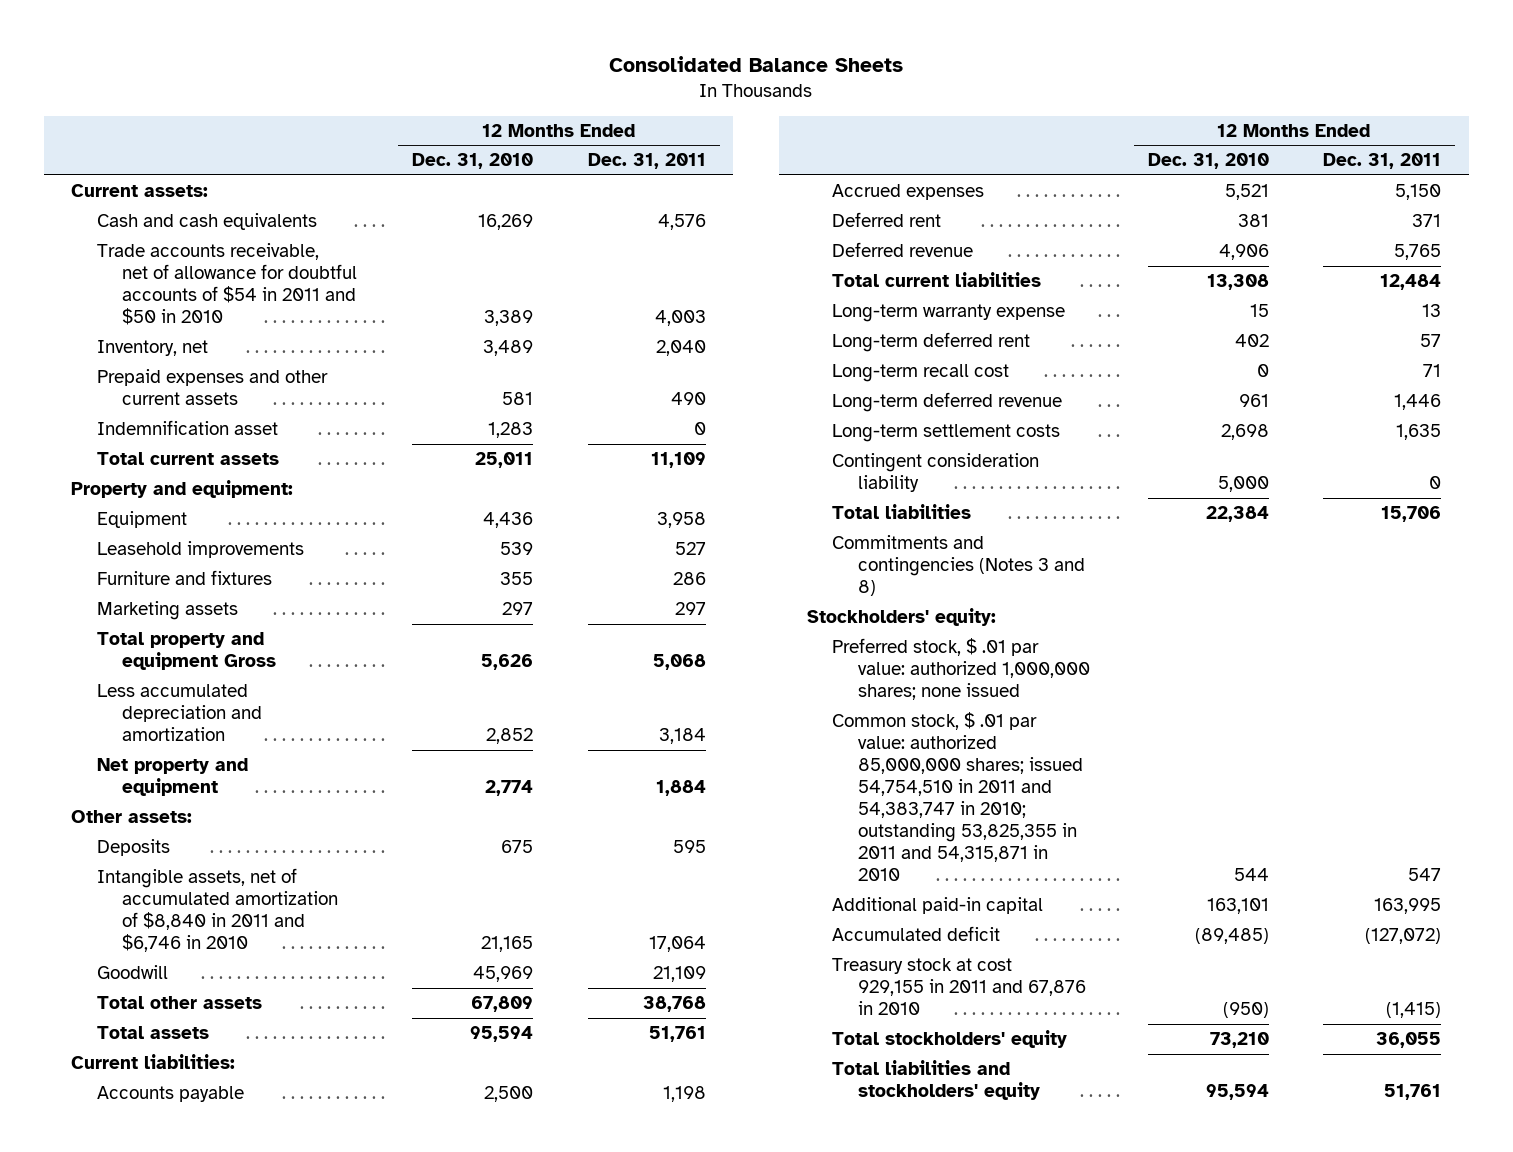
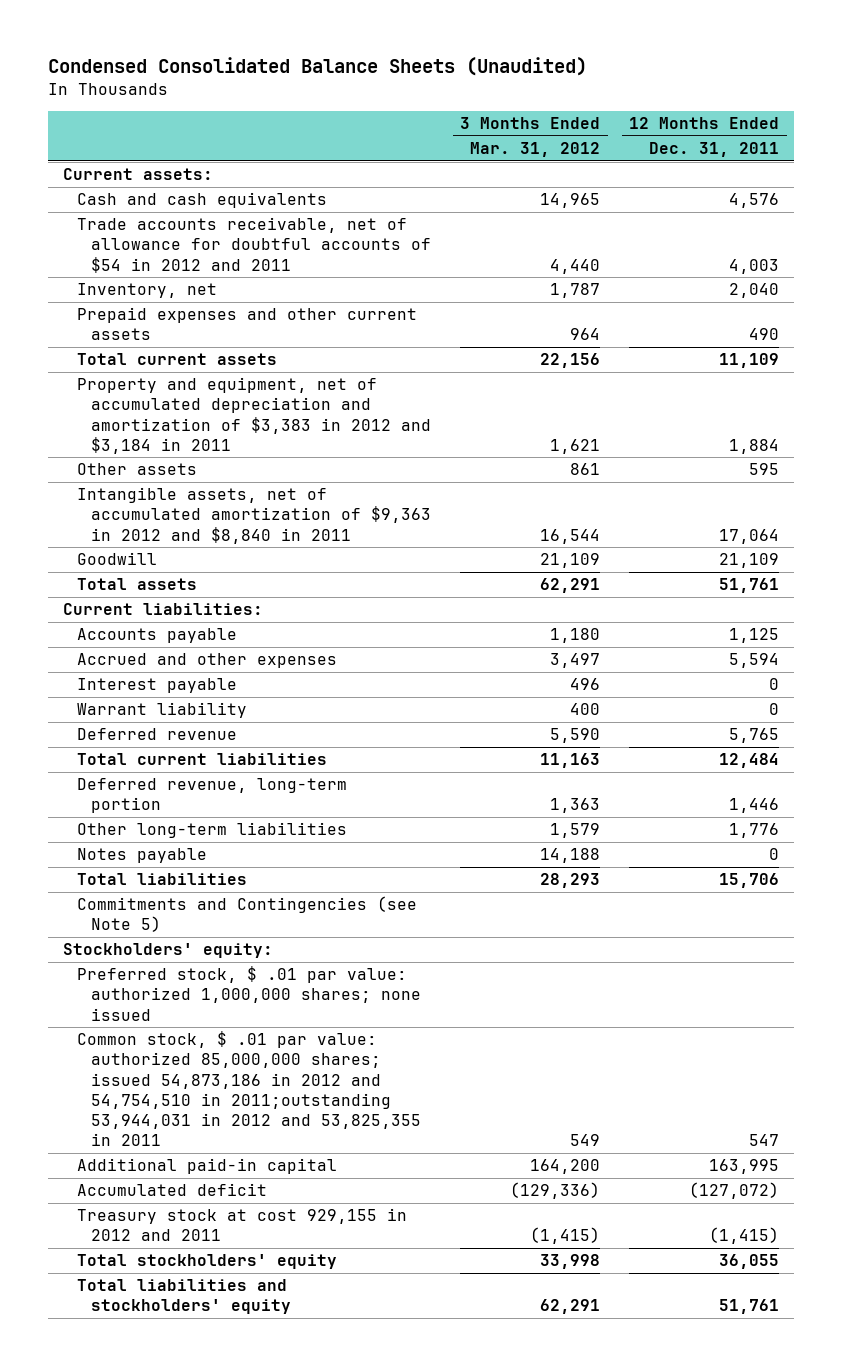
- Consolidated Balance Sheets
+ Condensed Consolidated Balance Sheets (Unaudited)
- | 12 Months Ended Dec. 31, 2010 | 12 Months Ended Dec. 31, 2011
+ | 3 Months Ended Mar. 31, 2012 | 12 Months Ended Dec. 31, 2011
- Trade accounts receivable, net of allowance for doubtful accounts of $54 in 2011 and $50 in 2010 | 3,389 | 4,003
+ Trade accounts receivable, net of allowance for doubtful accounts of $54 in 2012 and 2011 | 4,440 | 4,003
- Indemnification asset | 1,283 | 0
- Property and equipment:
- Equipment | 4,436 | 3,958
- Leasehold improvements | 539 | 527
- Furniture and fixtures | 355 | 286
- Marketing assets | 297 | 297
- Total property and equipment Gross | 5,626 | 5,068
- Less accumulated depreciation and amortization | 2,852 | 3,184
- Net property and equipment | 2,774 | 1,884
- Other assets:
- Deposits | 675 | 595
- Intangible assets, net of accumulated amortization of $8,840 in 2011 and $6,746 in 2010 | 21,165 | 17,064
+ Property and equipment, net of accumulated depreciation and amortization of $3,383 in 2012 and $3,184 in 2011 | 1,621 | 1,884
+ Other assets | 861 | 595
+ Intangible assets, net of accumulated amortization of $9,363 in 2012 and $8,840 in 2011 | 16,544 | 17,064
- Total other assets | 67,809 | 38,768
- Accounts payable | 2,500 | 1,198
- Accrued expenses | 5,521 | 5,150
- Deferred rent | 381 | 371
+ Accounts payable | 1,180 | 1,125
+ Accrued and other expenses | 3,497 | 5,594
+ Interest payable | 496 | 0
+ Warrant liability | 400 | 0
- Long-term warranty expense | 15 | 13
- Long-term deferred rent | 402 | 57
- Long-term recall cost | 0 | 71
- Long-term deferred revenue | 961 | 1,446
- Long-term settlement costs | 2,698 | 1,635
- Contingent consideration liability | 5,000 | 0
+ Deferred revenue, long-term portion | 1,363 | 1,446
+ Other long-term liabilities | 1,579 | 1,776
+ Notes payable | 14,188 | 0
- Commitments and contingencies (Notes 3 and 8)
+ Commitments and Contingencies (see Note 5)
- Common stock, $ .01 par value: authorized 85,000,000 shares; issued 54,754,510 in 2011 and 54,383,747 in 2010; outstanding 53,825,355 in 2011 and 54,315,871 in 2010 | 544 | 547
+ Common stock, $ .01 par value: authorized 85,000,000 shares; issued 54,873,186 in 2012 and 54,754,510 in 2011;outstanding 53,944,031 in 2012 and 53,825,355 in 2011 | 549 | 547
- Treasury stock at cost 929,155 in 2011 and 67,876 in 2010 | (950) | (1,415)
+ Treasury stock at cost 929,155 in 2012 and 2011 | (1,415) | (1,415)

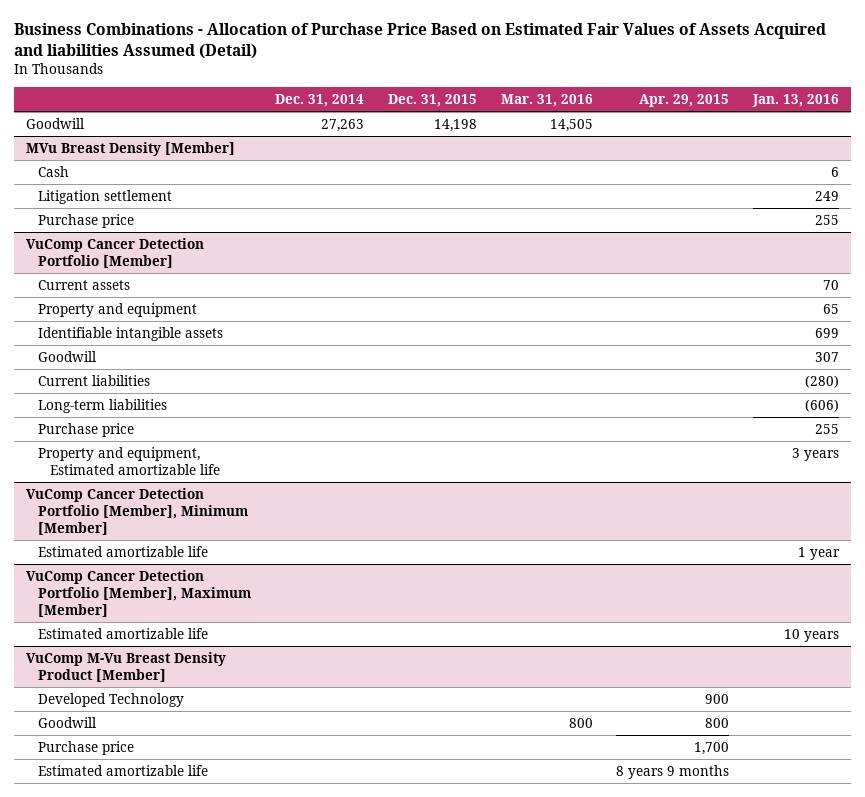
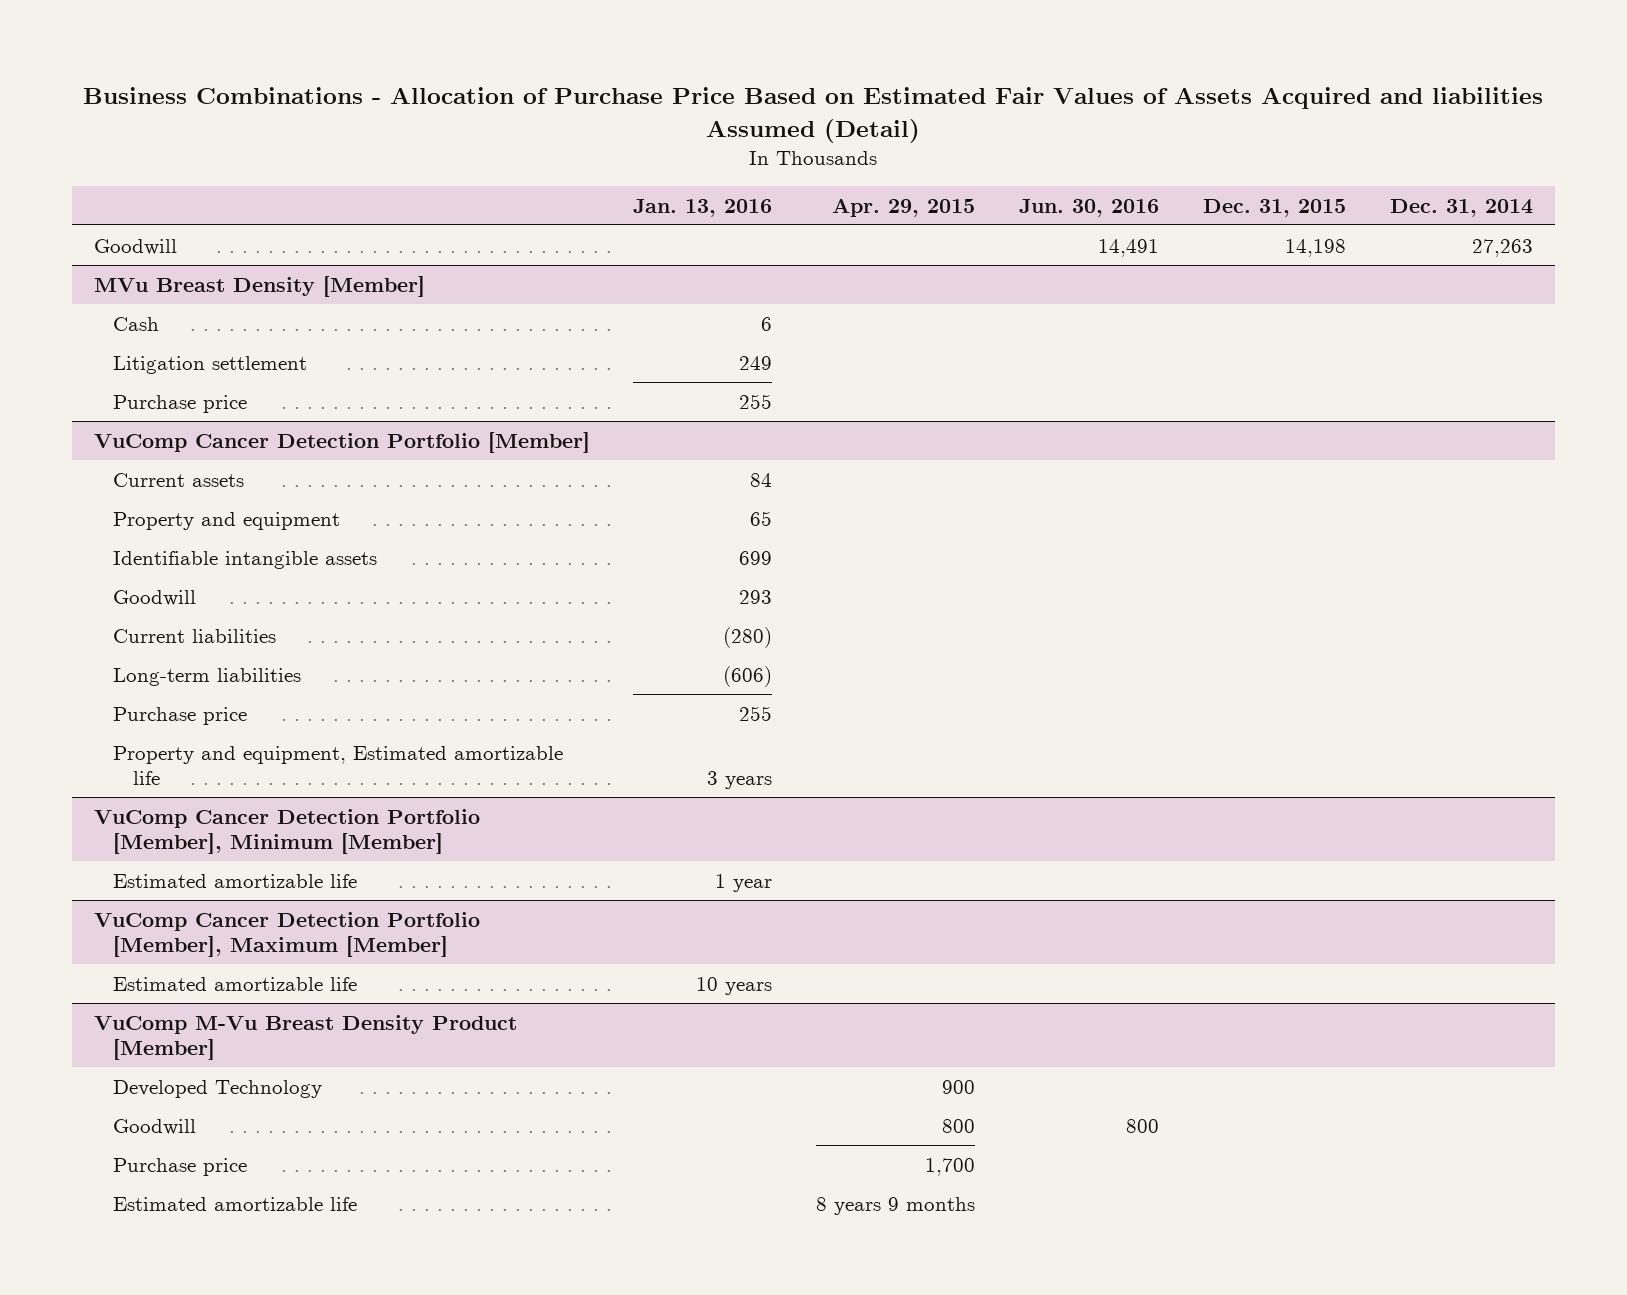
- | Dec. 31, 2014 | Dec. 31, 2015 | Mar. 31, 2016 | Apr. 29, 2015 | Jan. 13, 2016
+ | Jan. 13, 2016 | Apr. 29, 2015 | Jun. 30, 2016 | Dec. 31, 2015 | Dec. 31, 2014
@ VuComp Cancer Detection Portfolio [Member]
- Current assets | | | | | 70
+ Current assets | 84 | | | |
- Goodwill | | | | | 307
+ Goodwill | 293 | | | |

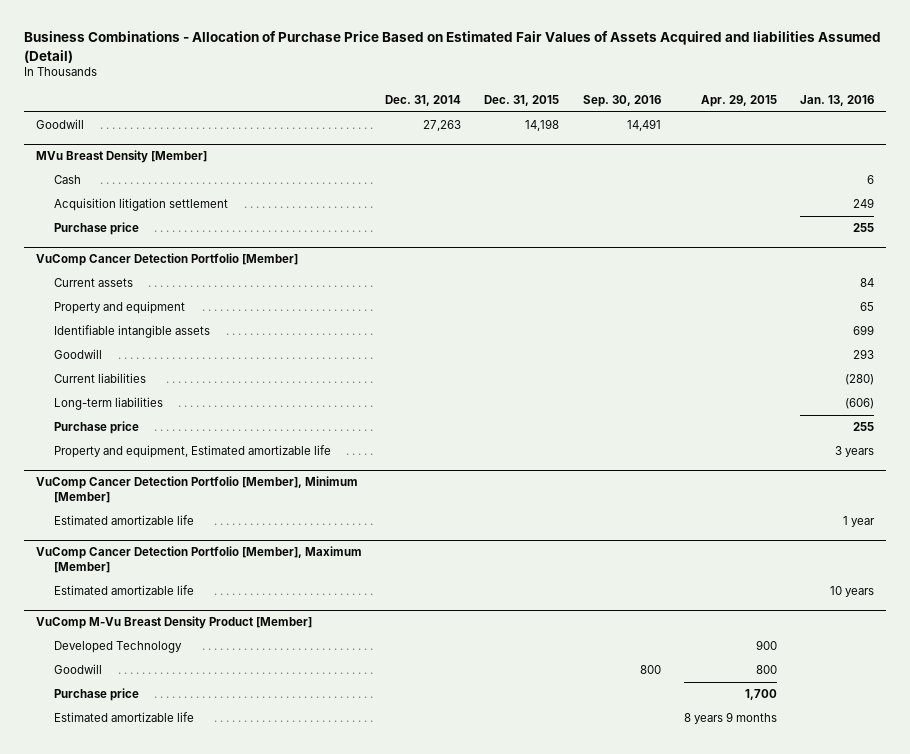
- | Jan. 13, 2016 | Apr. 29, 2015 | Jun. 30, 2016 | Dec. 31, 2015 | Dec. 31, 2014
+ | Dec. 31, 2014 | Dec. 31, 2015 | Sep. 30, 2016 | Apr. 29, 2015 | Jan. 13, 2016
@ MVu Breast Density [Member]
- Litigation settlement | 249 | | | |
+ Acquisition litigation settlement | | | | | 249

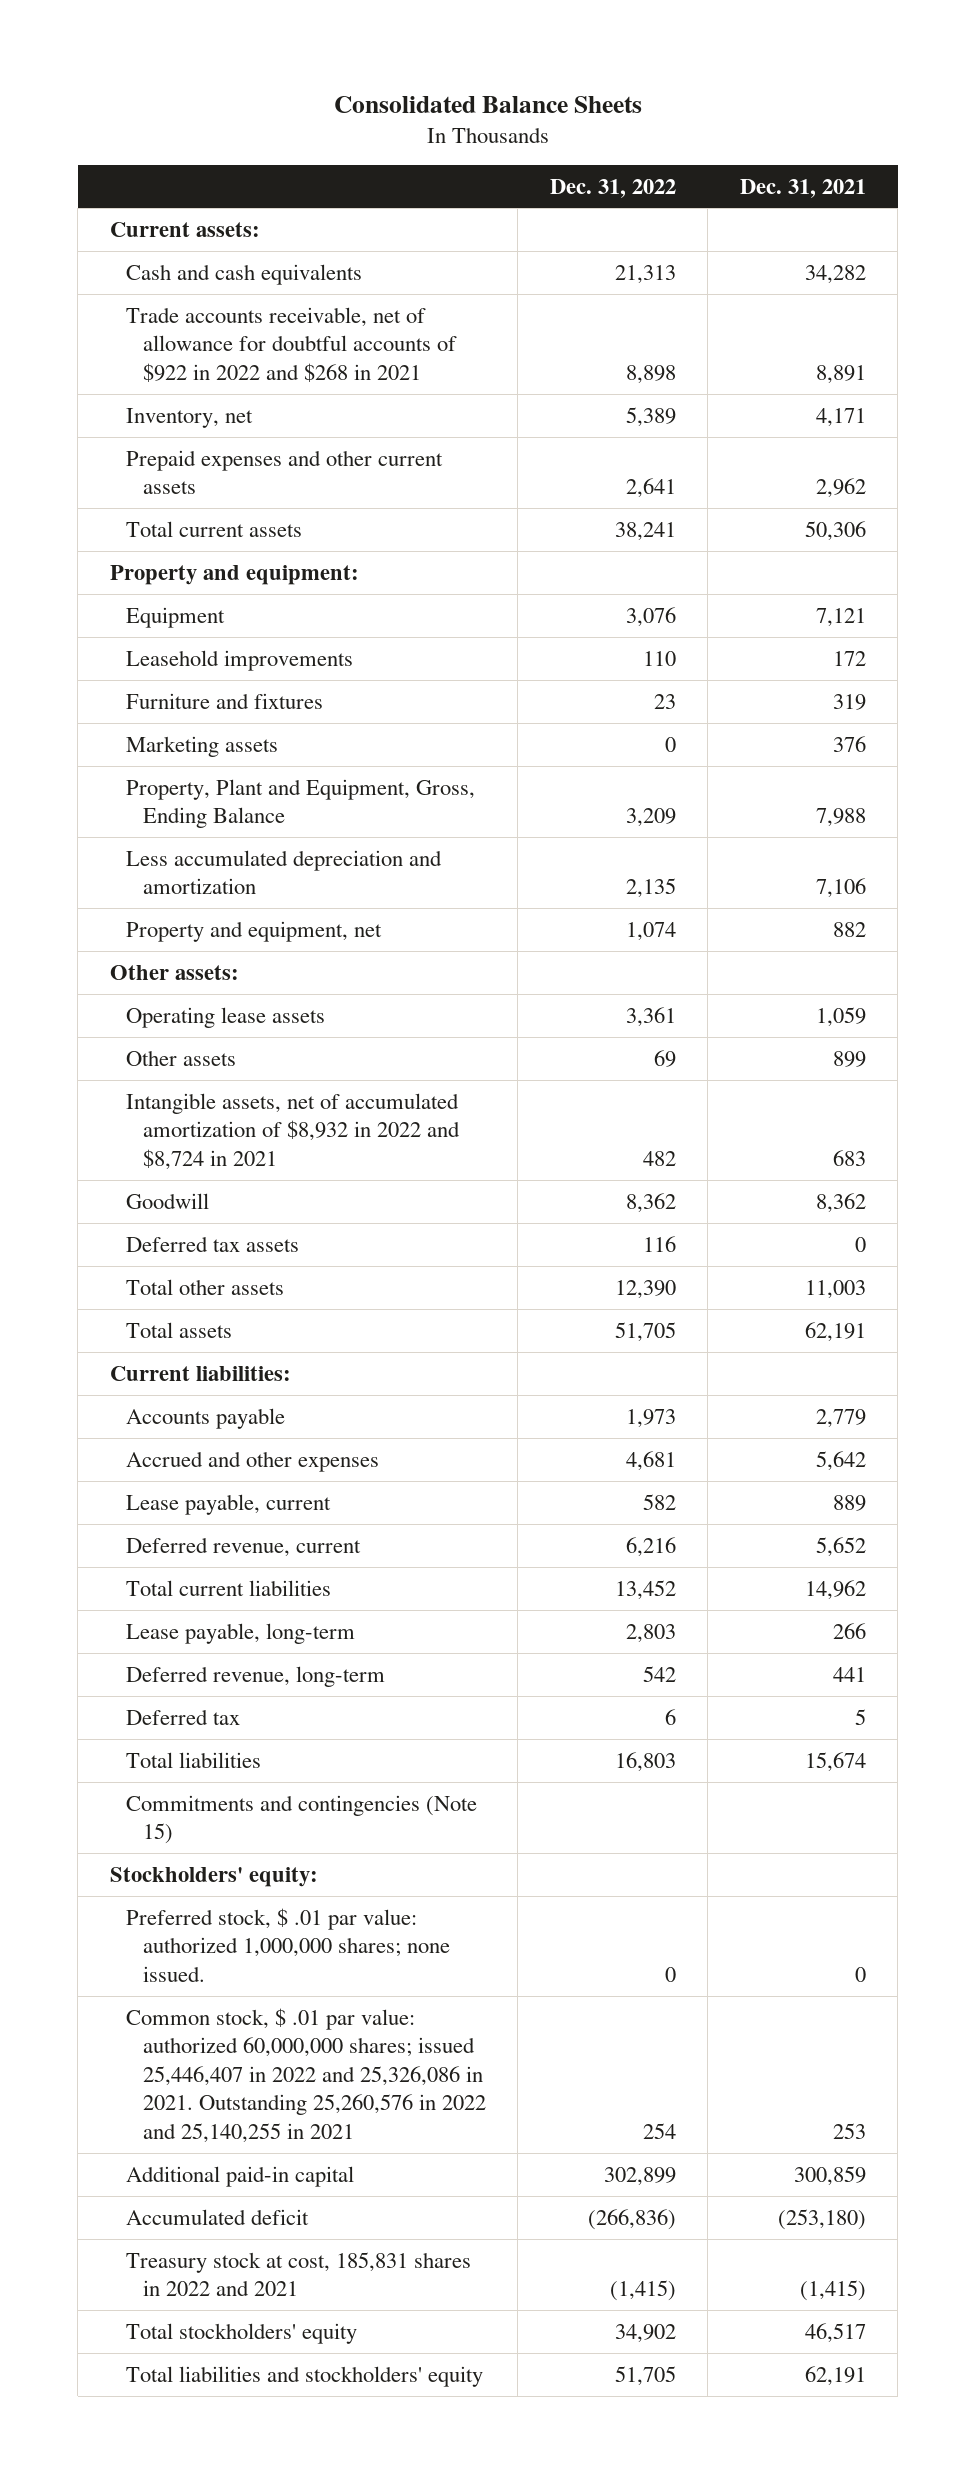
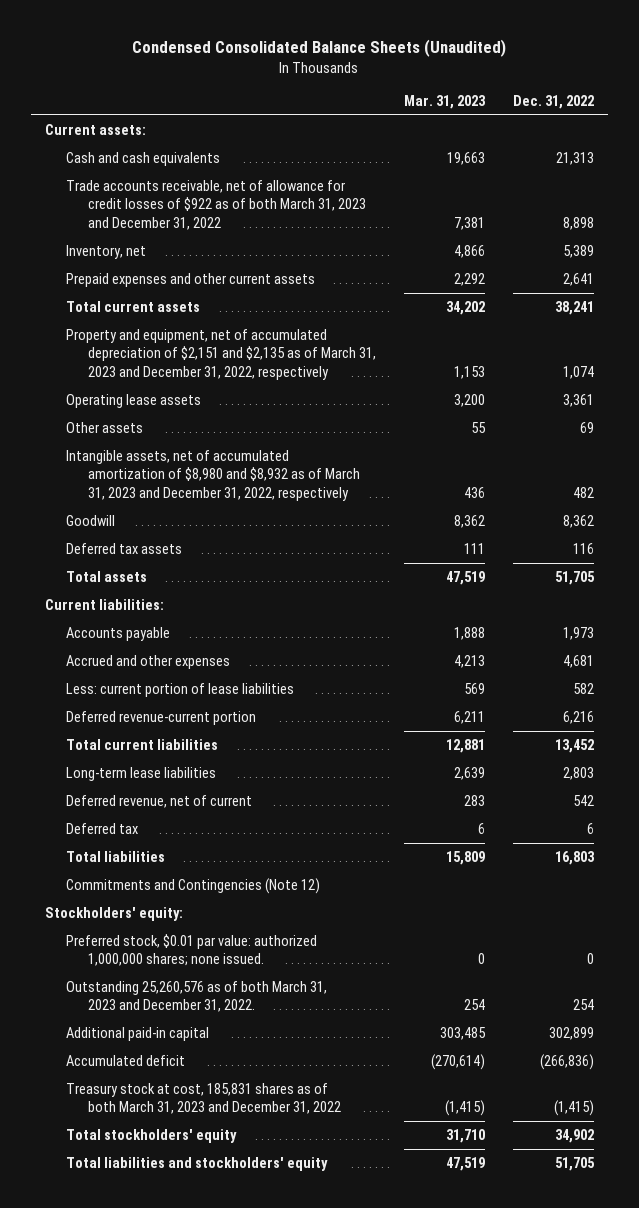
- Consolidated Balance Sheets
+ Condensed Consolidated Balance Sheets (Unaudited)
- | Dec. 31, 2022 | Dec. 31, 2021
+ | Mar. 31, 2023 | Dec. 31, 2022
- Trade accounts receivable, net of allowance for doubtful accounts of $922 in 2022 and $268 in 2021 | 8,898 | 8,891
+ Trade accounts receivable, net of allowance for credit losses of $922 as of both March 31, 2023 and December 31, 2022 | 7,381 | 8,898
- Property and equipment:
- Equipment | 3,076 | 7,121
- Leasehold improvements | 110 | 172
- Furniture and fixtures | 23 | 319
- Marketing assets | 0 | 376
- Property, Plant and Equipment, Gross, Ending Balance | 3,209 | 7,988
- Less accumulated depreciation and amortization | 2,135 | 7,106
- Property and equipment, net | 1,074 | 882
- Other assets:
+ Property and equipment, net of accumulated depreciation of $2,151 and $2,135 as of March 31, 2023 and December 31, 2022, respectively | 1,153 | 1,074
- Intangible assets, net of accumulated amortization of $8,932 in 2022 and $8,724 in 2021 | 482 | 683
+ Intangible assets, net of accumulated amortization of $8,980 and $8,932 as of March 31, 2023 and December 31, 2022, respectively | 436 | 482
- Total other assets | 12,390 | 11,003
- Lease payable, current | 582 | 889
- Deferred revenue, current | 6,216 | 5,652
+ Less: current portion of lease liabilities | 569 | 582
+ Deferred revenue-current portion | 6,211 | 6,216
- Lease payable, long-term | 2,803 | 266
- Deferred revenue, long-term | 542 | 441
+ Long-term lease liabilities | 2,639 | 2,803
+ Deferred revenue, net of current | 283 | 542
- Commitments and contingencies (Note 15)
+ Commitments and Contingencies (Note 12)
- Preferred stock, $ .01 par value: authorized 1,000,000 shares; none issued. | 0 | 0
- Common stock, $ .01 par value: authorized 60,000,000 shares; issued 25,446,407 in 2022 and 25,326,086 in 2021. Outstanding 25,260,576 in 2022 and 25,140,255 in 2021 | 254 | 253
+ Preferred stock, $0.01 par value: authorized 1,000,000 shares; none issued. | 0 | 0
+ Outstanding 25,260,576 as of both March 31, 2023 and December 31, 2022. | 254 | 254
- Treasury stock at cost, 185,831 shares in 2022 and 2021 | (1,415) | (1,415)
+ Treasury stock at cost, 185,831 shares as of both March 31, 2023 and December 31, 2022 | (1,415) | (1,415)

